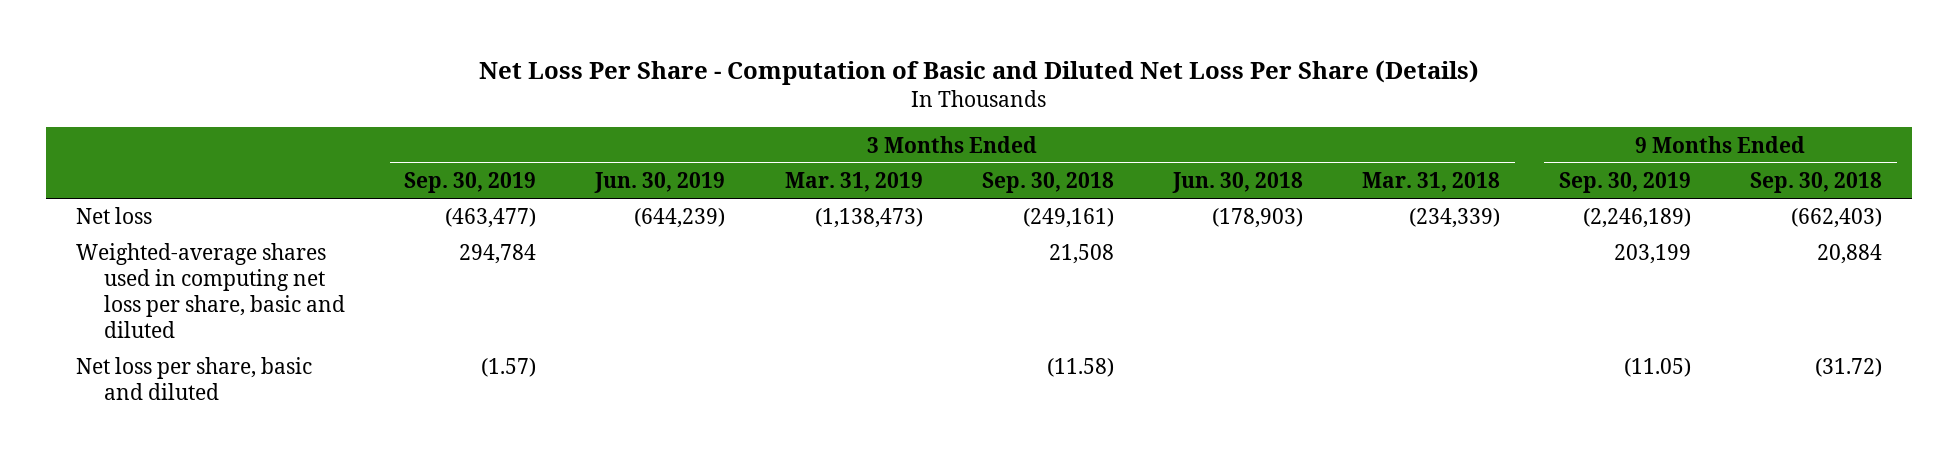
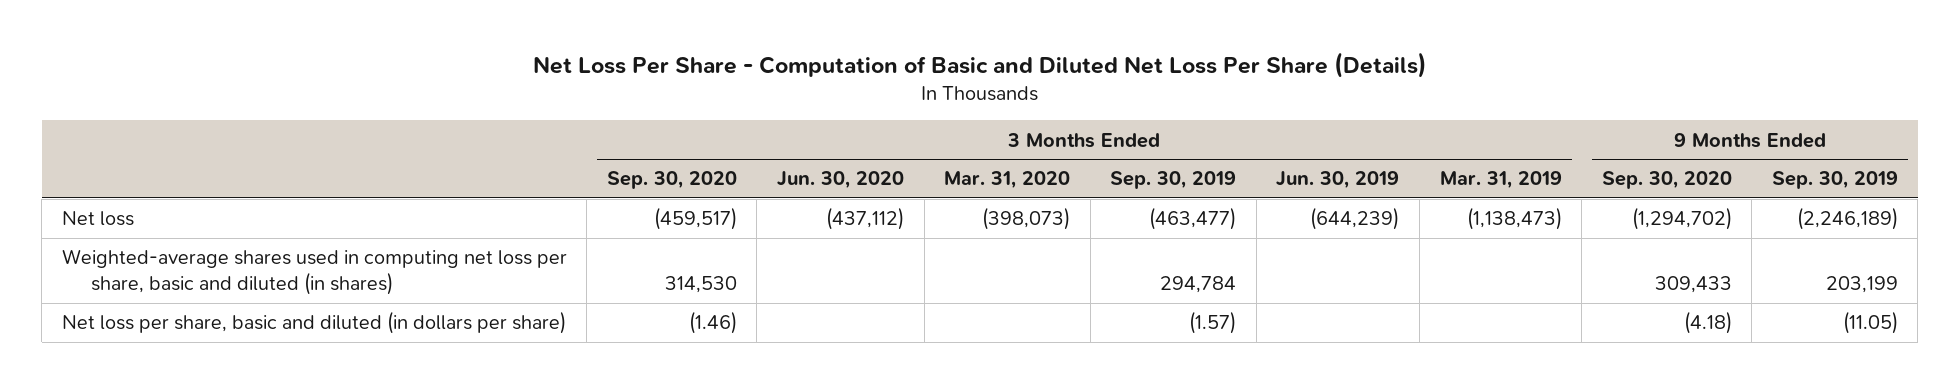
- | 3 Months Ended Sep. 30, 2019 | 3 Months Ended Jun. 30, 2019 | 3 Months Ended Mar. 31, 2019 | 3 Months Ended Sep. 30, 2018 | 3 Months Ended Jun. 30, 2018 | 3 Months Ended Mar. 31, 2018 | 9 Months Ended Sep. 30, 2019 | 9 Months Ended Sep. 30, 2018
+ | 3 Months Ended Sep. 30, 2020 | 3 Months Ended Jun. 30, 2020 | 3 Months Ended Mar. 31, 2020 | 3 Months Ended Sep. 30, 2019 | 3 Months Ended Jun. 30, 2019 | 3 Months Ended Mar. 31, 2019 | 9 Months Ended Sep. 30, 2020 | 9 Months Ended Sep. 30, 2019
- Weighted-average shares used in computing net loss per share, basic and diluted | 294,784 | | | 21,508 | | | 203,199 | 20,884
- Net loss per share, basic and diluted | (1.57) | | | (11.58) | | | (11.05) | (31.72)
+ Weighted-average shares used in computing net loss per share, basic and diluted (in shares) | 314,530 | | | 294,784 | | | 309,433 | 203,199
+ Net loss per share, basic and diluted (in dollars per share) | (1.46) | | | (1.57) | | | (4.18) | (11.05)

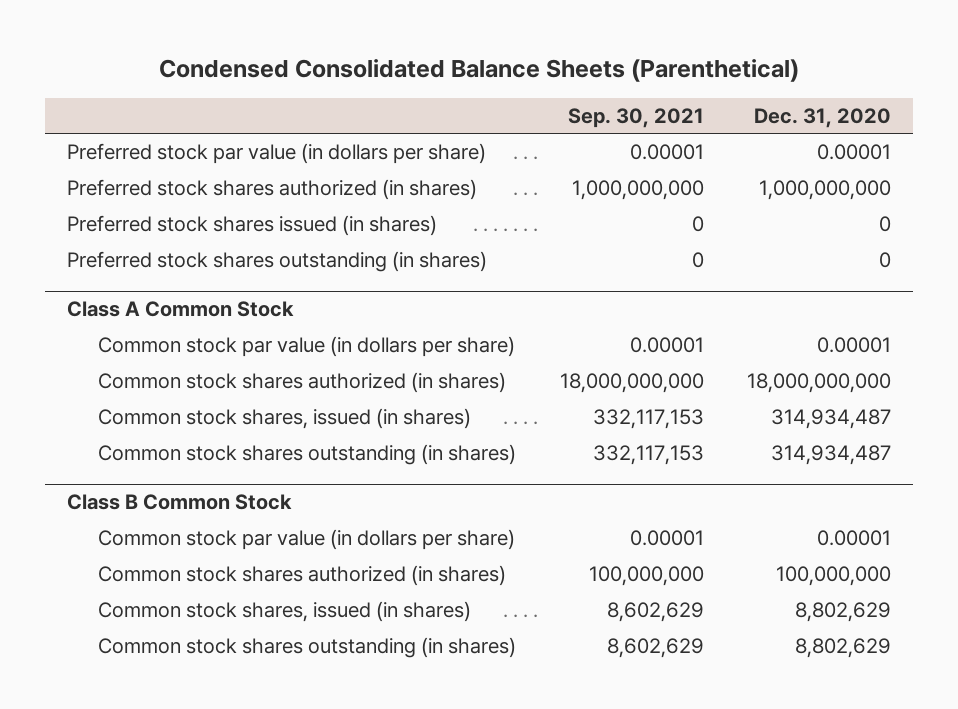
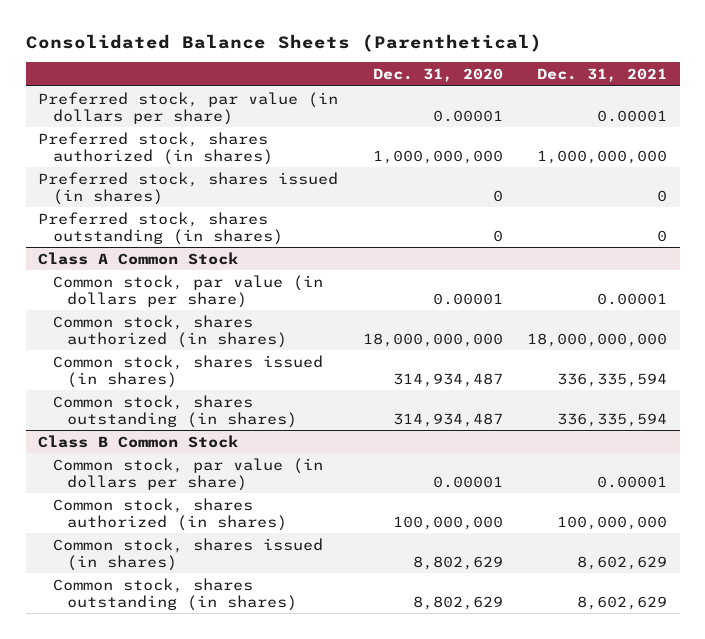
- Condensed Consolidated Balance Sheets (Parenthetical)
+ Consolidated Balance Sheets (Parenthetical)
- | Sep. 30, 2021 | Dec. 31, 2020
+ | Dec. 31, 2020 | Dec. 31, 2021
- Preferred stock par value (in dollars per share) | 0.00001 | 0.00001
- Preferred stock shares authorized (in shares) | 1,000,000,000 | 1,000,000,000
- Preferred stock shares issued (in shares) | 0 | 0
- Preferred stock shares outstanding (in shares) | 0 | 0
+ Preferred stock, par value (in dollars per share) | 0.00001 | 0.00001
+ Preferred stock, shares authorized (in shares) | 1,000,000,000 | 1,000,000,000
+ Preferred stock, shares issued (in shares) | 0 | 0
+ Preferred stock, shares outstanding (in shares) | 0 | 0
@ Class A Common Stock
- Common stock par value (in dollars per share) | 0.00001 | 0.00001
- Common stock shares authorized (in shares) | 18,000,000,000 | 18,000,000,000
- Common stock shares, issued (in shares) | 332,117,153 | 314,934,487
- Common stock shares outstanding (in shares) | 332,117,153 | 314,934,487
+ Common stock, par value (in dollars per share) | 0.00001 | 0.00001
+ Common stock, shares authorized (in shares) | 18,000,000,000 | 18,000,000,000
+ Common stock, shares issued (in shares) | 314,934,487 | 336,335,594
+ Common stock, shares outstanding (in shares) | 314,934,487 | 336,335,594
@ Class B Common Stock
- Common stock par value (in dollars per share) | 0.00001 | 0.00001
- Common stock shares authorized (in shares) | 100,000,000 | 100,000,000
- Common stock shares, issued (in shares) | 8,602,629 | 8,802,629
- Common stock shares outstanding (in shares) | 8,602,629 | 8,802,629
+ Common stock, par value (in dollars per share) | 0.00001 | 0.00001
+ Common stock, shares authorized (in shares) | 100,000,000 | 100,000,000
+ Common stock, shares issued (in shares) | 8,802,629 | 8,602,629
+ Common stock, shares outstanding (in shares) | 8,802,629 | 8,602,629

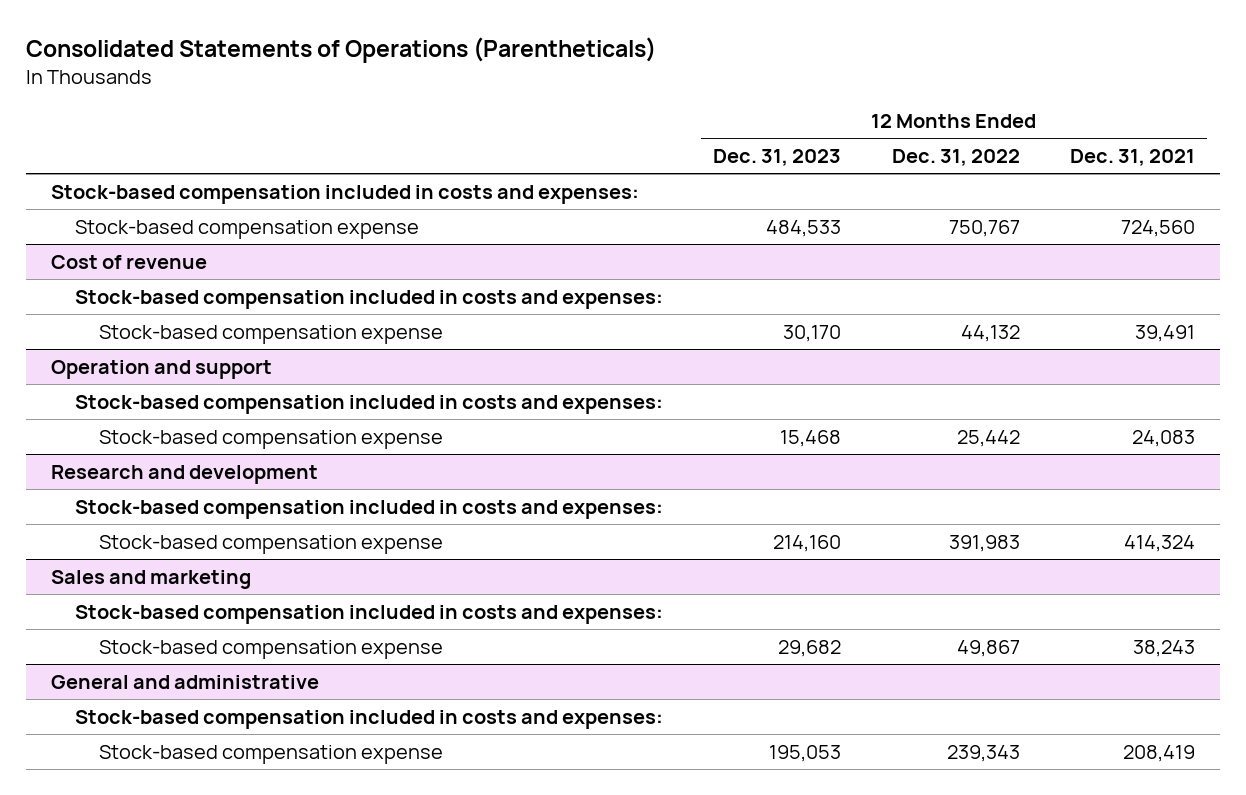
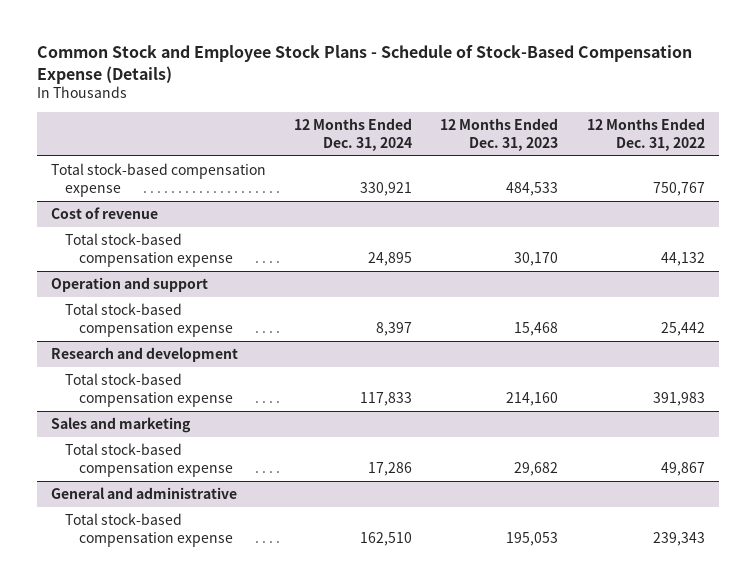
- Consolidated Statements of Operations (Parentheticals)
+ Common Stock and Employee Stock Plans - Schedule of Stock-Based Compensation Expense (Details)
- | 12 Months Ended Dec. 31, 2023 | 12 Months Ended Dec. 31, 2022 | 12 Months Ended Dec. 31, 2021
+ | 12 Months Ended Dec. 31, 2024 | 12 Months Ended Dec. 31, 2023 | 12 Months Ended Dec. 31, 2022
- Stock-based compensation included in costs and expenses:
- Stock-based compensation expense | 484,533 | 750,767 | 724,560
+ Total stock-based compensation expense | 330,921 | 484,533 | 750,767
@ Cost of revenue
- Stock-based compensation included in costs and expenses:
- Stock-based compensation expense | 30,170 | 44,132 | 39,491
+ Total stock-based compensation expense | 24,895 | 30,170 | 44,132
@ Operation and support
- Stock-based compensation included in costs and expenses:
- Stock-based compensation expense | 15,468 | 25,442 | 24,083
+ Total stock-based compensation expense | 8,397 | 15,468 | 25,442
@ Research and development
- Stock-based compensation included in costs and expenses:
- Stock-based compensation expense | 214,160 | 391,983 | 414,324
+ Total stock-based compensation expense | 117,833 | 214,160 | 391,983
@ Sales and marketing
- Stock-based compensation included in costs and expenses:
- Stock-based compensation expense | 29,682 | 49,867 | 38,243
+ Total stock-based compensation expense | 17,286 | 29,682 | 49,867
@ General and administrative
- Stock-based compensation included in costs and expenses:
- Stock-based compensation expense | 195,053 | 239,343 | 208,419
+ Total stock-based compensation expense | 162,510 | 195,053 | 239,343

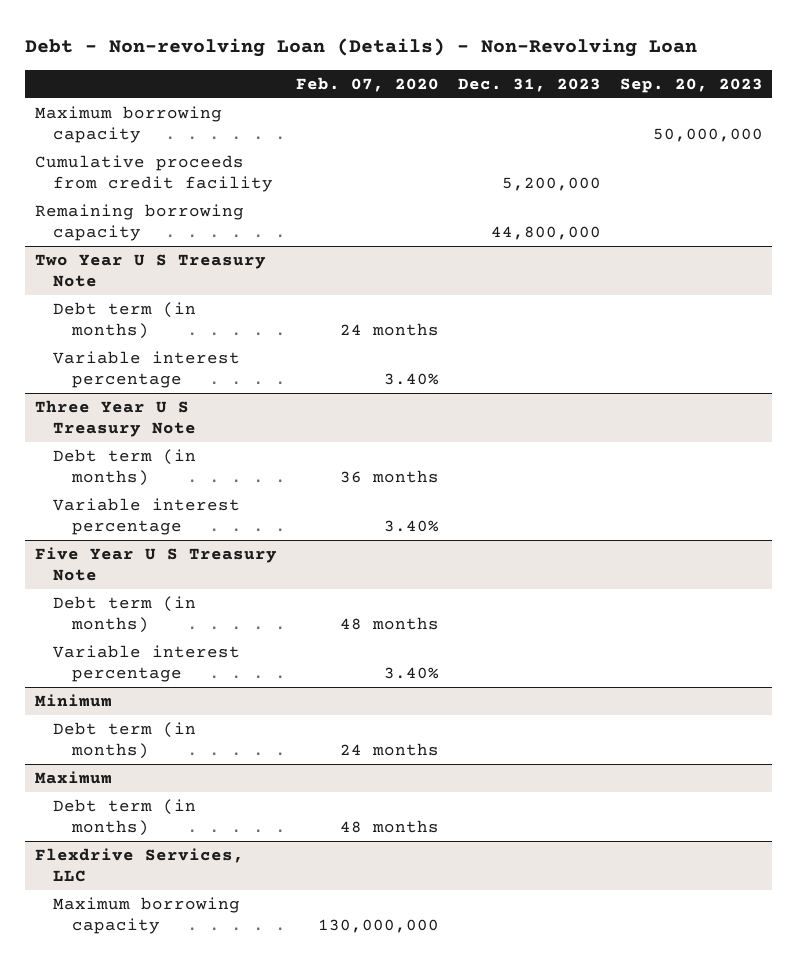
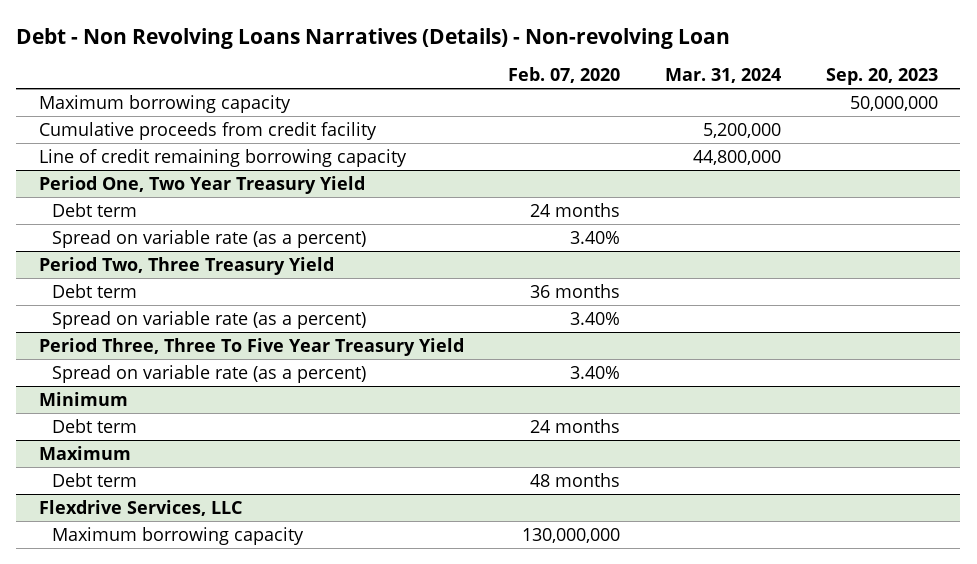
- Debt - Non-revolving Loan (Details) - Non-Revolving Loan
+ Debt - Non Revolving Loans Narratives (Details) - Non-revolving Loan
- | Feb. 07, 2020 | Dec. 31, 2023 | Sep. 20, 2023
+ | Feb. 07, 2020 | Mar. 31, 2024 | Sep. 20, 2023
- Remaining borrowing capacity | | 44,800,000 |
- Two Year U S Treasury Note
- Debt term (in months) | 24 months | |
- Variable interest percentage | 3.40% | |
- Three Year U S Treasury Note
- Debt term (in months) | 36 months | |
- Variable interest percentage | 3.40% | |
- Five Year U S Treasury Note
- Debt term (in months) | 48 months | |
- Variable interest percentage | 3.40% | |
+ Line of credit remaining borrowing capacity | | 44,800,000 |
+ Period One, Two Year Treasury Yield
+ Debt term | 24 months | |
+ Spread on variable rate (as a percent) | 3.40% | |
+ Period Two, Three Treasury Yield
+ Debt term | 36 months | |
+ Spread on variable rate (as a percent) | 3.40% | |
+ Period Three, Three To Five Year Treasury Yield
+ Spread on variable rate (as a percent) | 3.40% | |
@ Minimum
- Debt term (in months) | 24 months | |
+ Debt term | 24 months | |
@ Maximum
- Debt term (in months) | 48 months | |
+ Debt term | 48 months | |

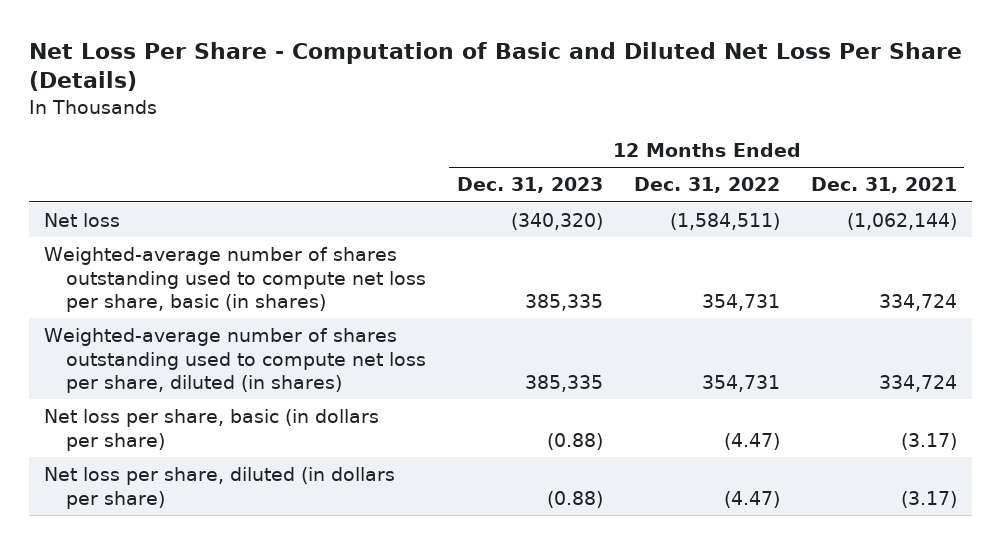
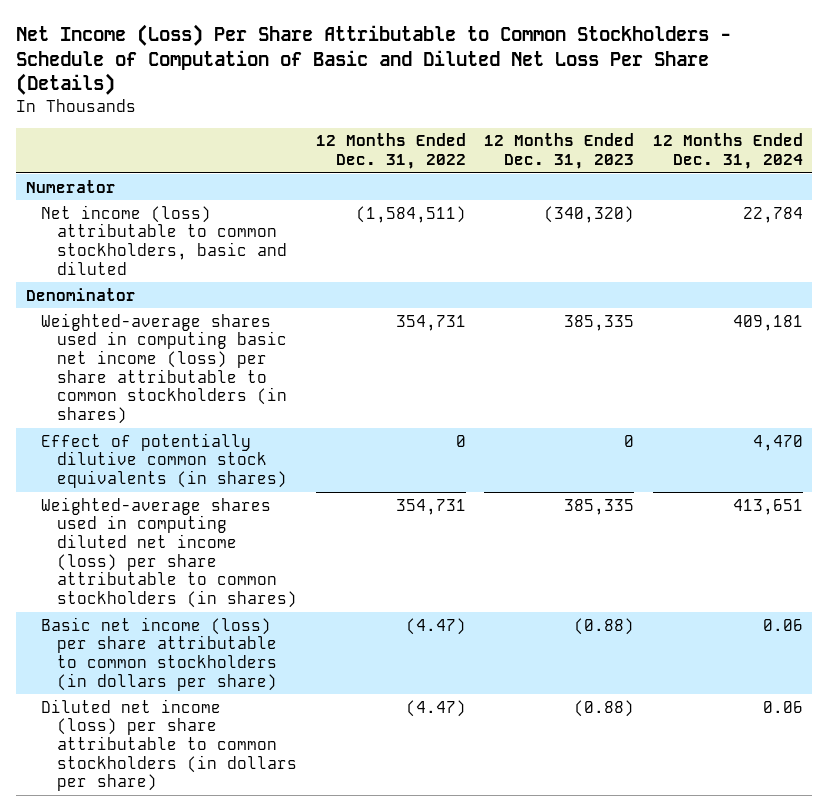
- Net Loss Per Share - Computation of Basic and Diluted Net Loss Per Share (Details)
+ Net Income (Loss) Per Share Attributable to Common Stockholders - Schedule of Computation of Basic and Diluted Net Loss Per Share (Details)
- | 12 Months Ended Dec. 31, 2023 | 12 Months Ended Dec. 31, 2022 | 12 Months Ended Dec. 31, 2021
+ | 12 Months Ended Dec. 31, 2022 | 12 Months Ended Dec. 31, 2023 | 12 Months Ended Dec. 31, 2024
- Net loss | (340,320) | (1,584,511) | (1,062,144)
- Weighted-average number of shares outstanding used to compute net loss per share, basic (in shares) | 385,335 | 354,731 | 334,724
- Weighted-average number of shares outstanding used to compute net loss per share, diluted (in shares) | 385,335 | 354,731 | 334,724
- Net loss per share, basic (in dollars per share) | (0.88) | (4.47) | (3.17)
- Net loss per share, diluted (in dollars per share) | (0.88) | (4.47) | (3.17)
+ Numerator
+ Net income (loss) attributable to common stockholders, basic and diluted | (1,584,511) | (340,320) | 22,784
+ Denominator
+ Weighted-average shares used in computing basic net income (loss) per share attributable to common stockholders (in shares) | 354,731 | 385,335 | 409,181
+ Effect of potentially dilutive common stock equivalents (in shares) | 0 | 0 | 4,470
+ Weighted-average shares used in computing diluted net income (loss) per share attributable to common stockholders (in shares) | 354,731 | 385,335 | 413,651
+ Basic net income (loss) per share attributable to common stockholders (in dollars per share) | (4.47) | (0.88) | 0.06
+ Diluted net income (loss) per share attributable to common stockholders (in dollars per share) | (4.47) | (0.88) | 0.06

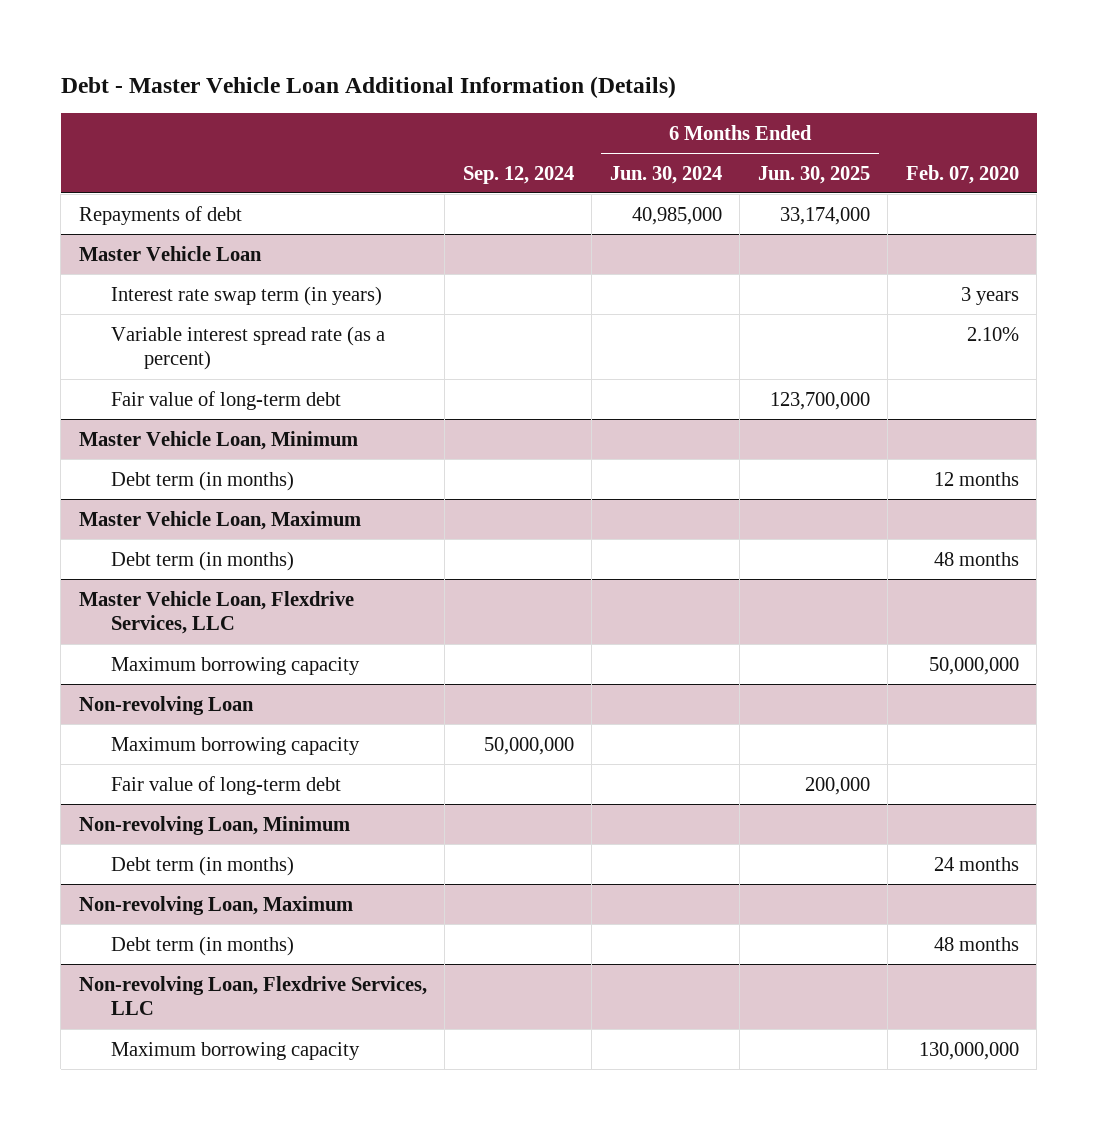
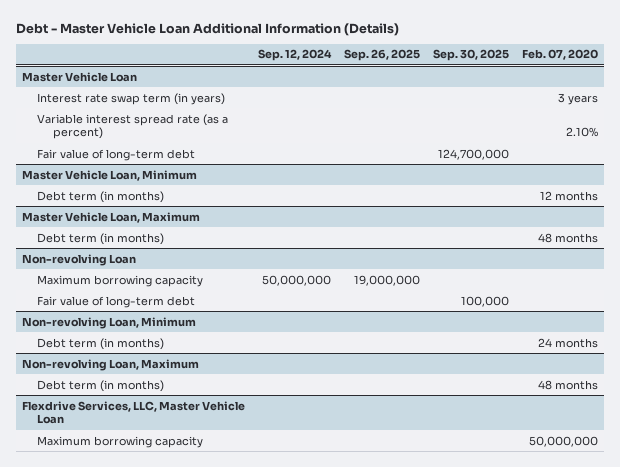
- | Sep. 12, 2024 | 6 Months Ended Jun. 30, 2024 | 6 Months Ended Jun. 30, 2025 | Feb. 07, 2020
+ | Sep. 12, 2024 | Sep. 26, 2025 | Sep. 30, 2025 | Feb. 07, 2020
- Repayments of debt | | 40,985,000 | 33,174,000 |
- Master Vehicle Loan, Flexdrive Services, LLC
- Maximum borrowing capacity | | | | 50,000,000
- Non-revolving Loan, Flexdrive Services, LLC
- Maximum borrowing capacity | | | | 130,000,000
+ Flexdrive Services, LLC, Master Vehicle Loan
+ Maximum borrowing capacity | | | | 50,000,000

